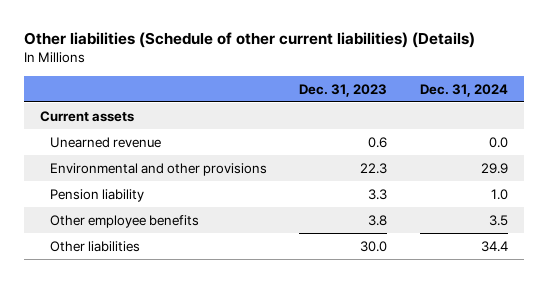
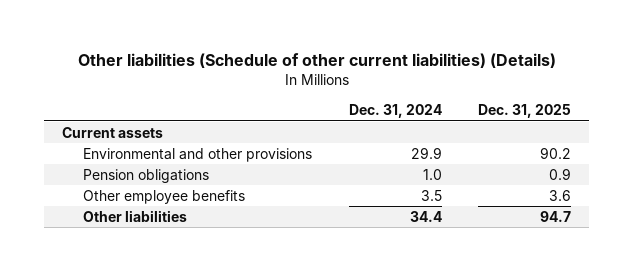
- | Dec. 31, 2023 | Dec. 31, 2024
+ | Dec. 31, 2024 | Dec. 31, 2025
- Unearned revenue | 0.6 | 0.0
- Pension liability | 3.3 | 1.0
+ Pension obligations | 1.0 | 0.9

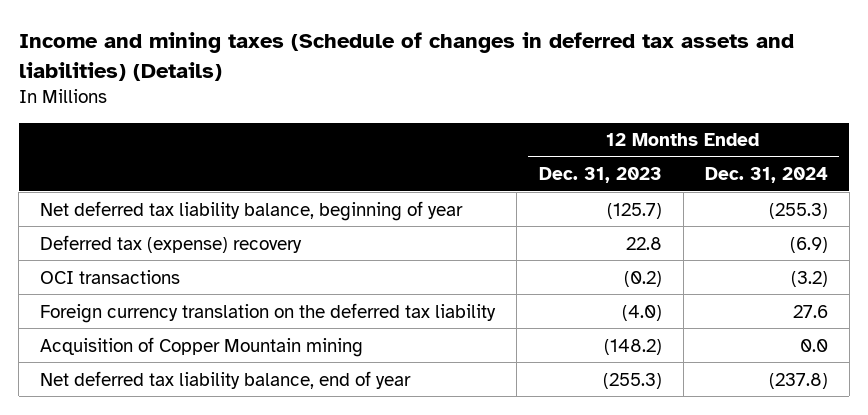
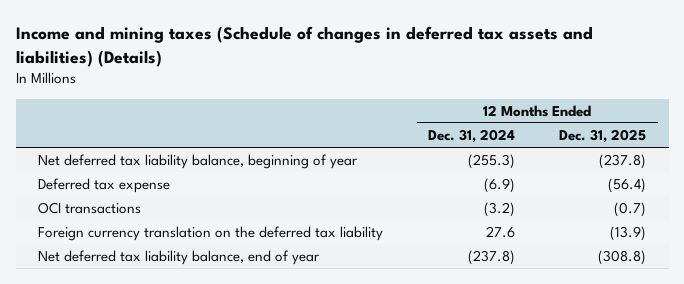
- | 12 Months Ended Dec. 31, 2023 | 12 Months Ended Dec. 31, 2024
+ | 12 Months Ended Dec. 31, 2024 | 12 Months Ended Dec. 31, 2025
- Deferred tax (expense) recovery | 22.8 | (6.9)
+ Deferred tax expense | (6.9) | (56.4)
- Acquisition of Copper Mountain mining | (148.2) | 0.0

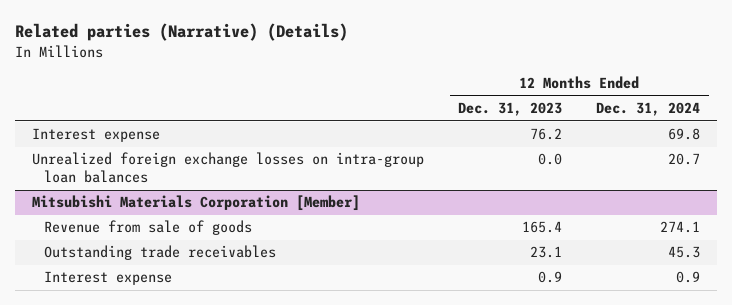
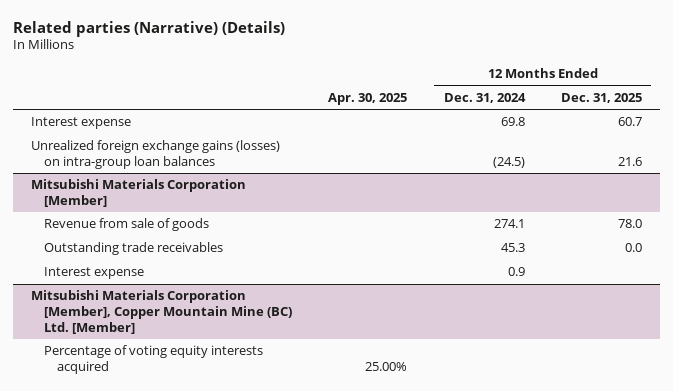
- | 12 Months Ended Dec. 31, 2023 | 12 Months Ended Dec. 31, 2024
+ | Apr. 30, 2025 | 12 Months Ended Dec. 31, 2024 | 12 Months Ended Dec. 31, 2025
- Unrealized foreign exchange losses on intra-group loan balances | 0.0 | 20.7
+ Unrealized foreign exchange gains (losses) on intra-group loan balances | | (24.5) | 21.6
+ Mitsubishi Materials Corporation [Member], Copper Mountain Mine (BC) Ltd. [Member]
+ Percentage of voting equity interests acquired | 25.00% | |

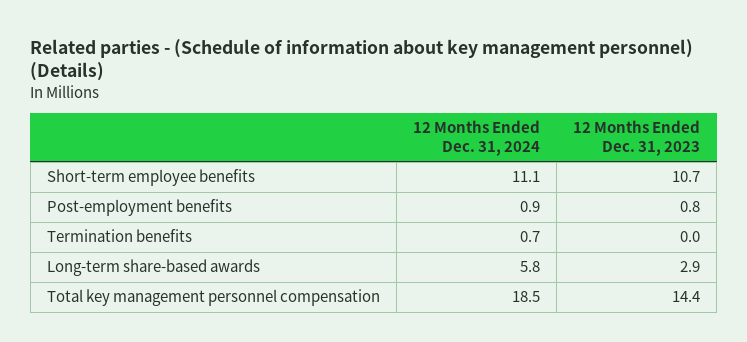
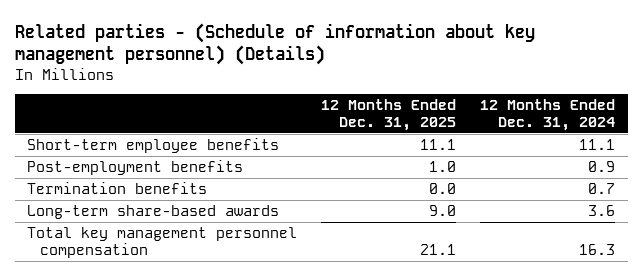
- | 12 Months Ended Dec. 31, 2024 | 12 Months Ended Dec. 31, 2023
+ | 12 Months Ended Dec. 31, 2025 | 12 Months Ended Dec. 31, 2024
- Long-term share-based awards | 5.8 | 2.9
- Total key management personnel compensation | 18.5 | 14.4
+ Long-term share-based awards | 9.0 | 3.6
+ Total key management personnel compensation | 21.1 | 16.3

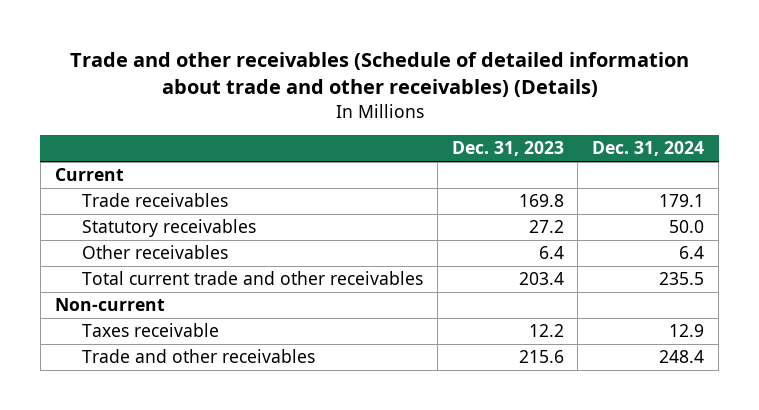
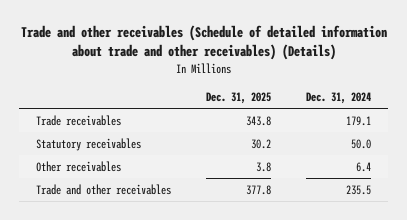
- | Dec. 31, 2023 | Dec. 31, 2024
+ | Dec. 31, 2025 | Dec. 31, 2024
- Current
- Total current trade and other receivables | 203.4 | 235.5
- Non-current
- Taxes receivable | 12.2 | 12.9
- Trade and other receivables | 215.6 | 248.4
+ Trade and other receivables | 377.8 | 235.5

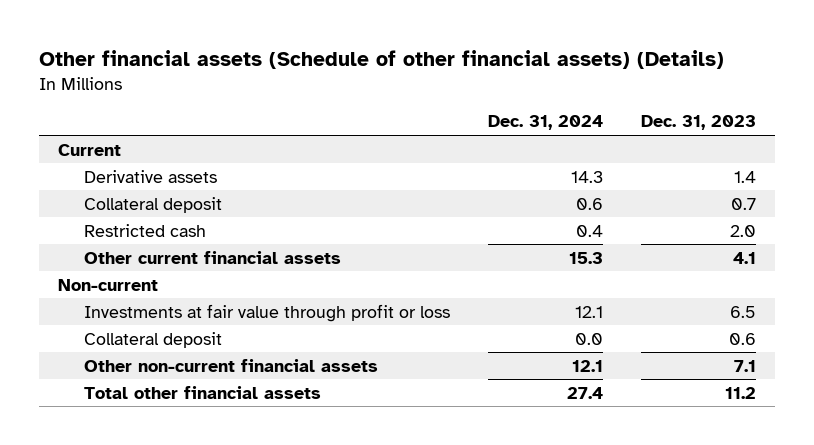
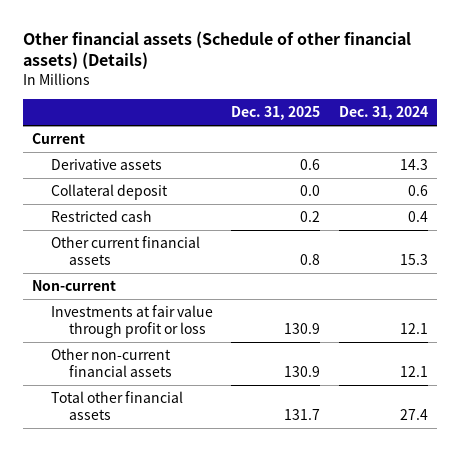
- | Dec. 31, 2024 | Dec. 31, 2023
+ | Dec. 31, 2025 | Dec. 31, 2024
- Collateral deposit | 0.0 | 0.6

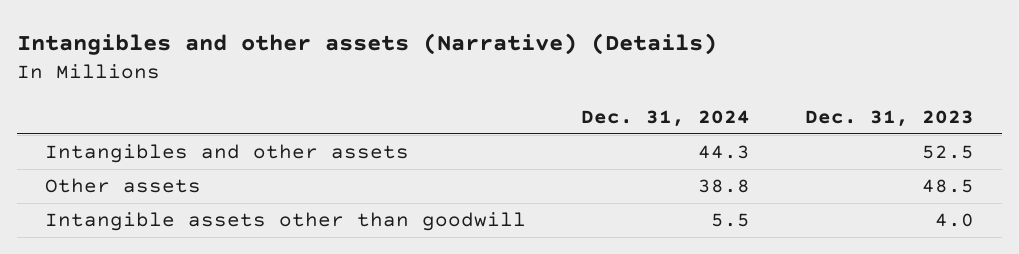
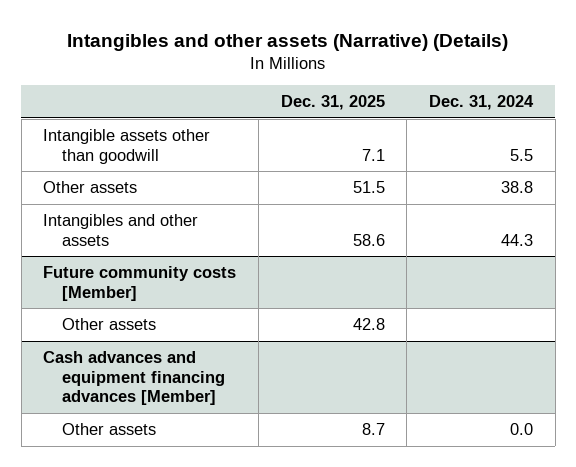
- | Dec. 31, 2024 | Dec. 31, 2023
+ | Dec. 31, 2025 | Dec. 31, 2024
moved down: Other assets | 51.5 | 38.8
moved down: Intangibles and other assets | 58.6 | 44.3
+ Future community costs [Member]
+ Other assets | 42.8 |
+ Cash advances and equipment financing advances [Member]
+ Other assets | 8.7 | 0.0

